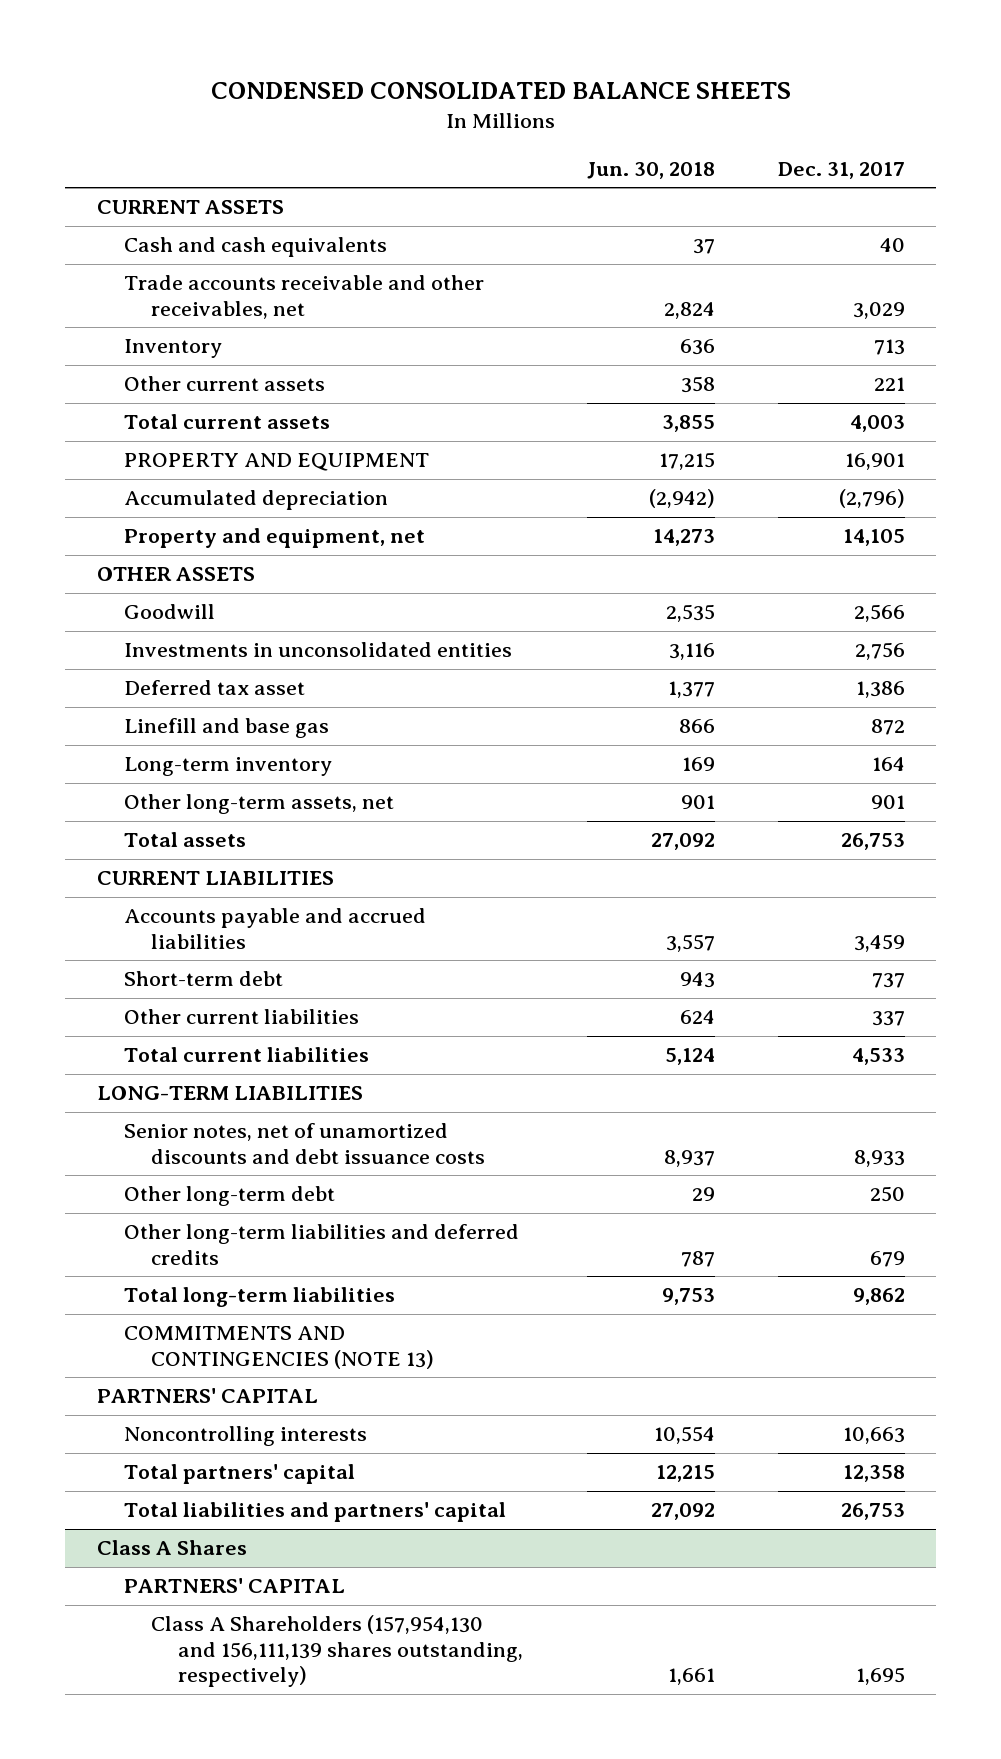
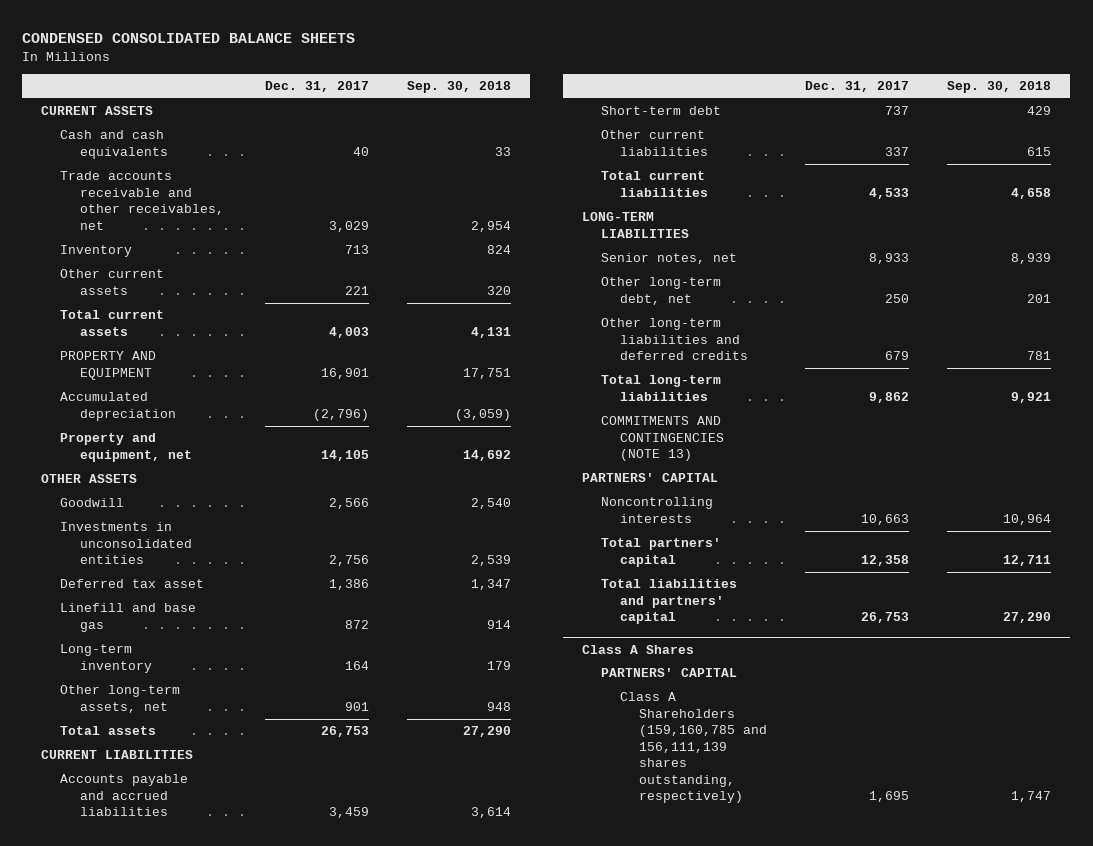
- | Jun. 30, 2018 | Dec. 31, 2017
+ | Dec. 31, 2017 | Sep. 30, 2018
- Senior notes, net of unamortized discounts and debt issuance costs | 8,937 | 8,933
- Other long-term debt | 29 | 250
+ Senior notes, net | 8,933 | 8,939
+ Other long-term debt, net | 250 | 201
@ Class A Shares
- Class A Shareholders (157,954,130 and 156,111,139 shares outstanding, respectively) | 1,661 | 1,695
+ Class A Shareholders (159,160,785 and 156,111,139 shares outstanding, respectively) | 1,695 | 1,747

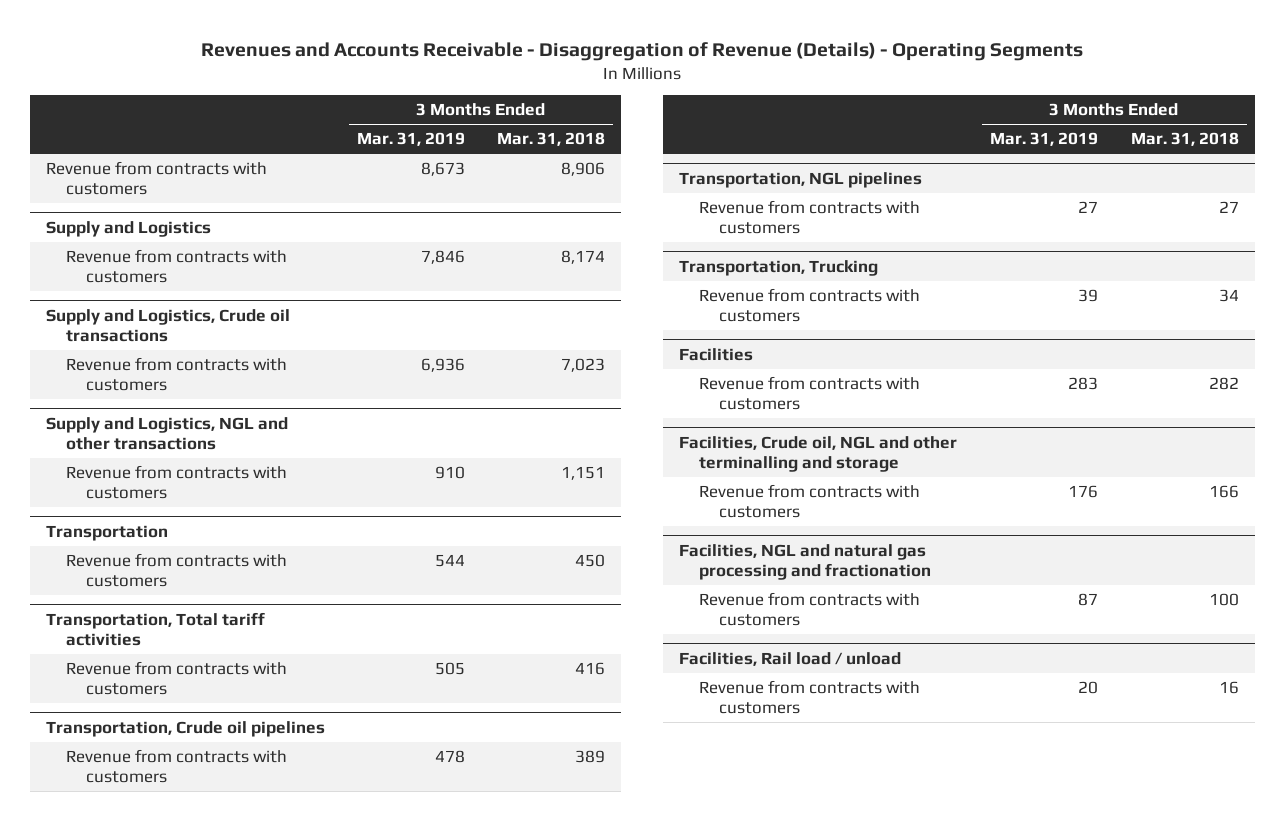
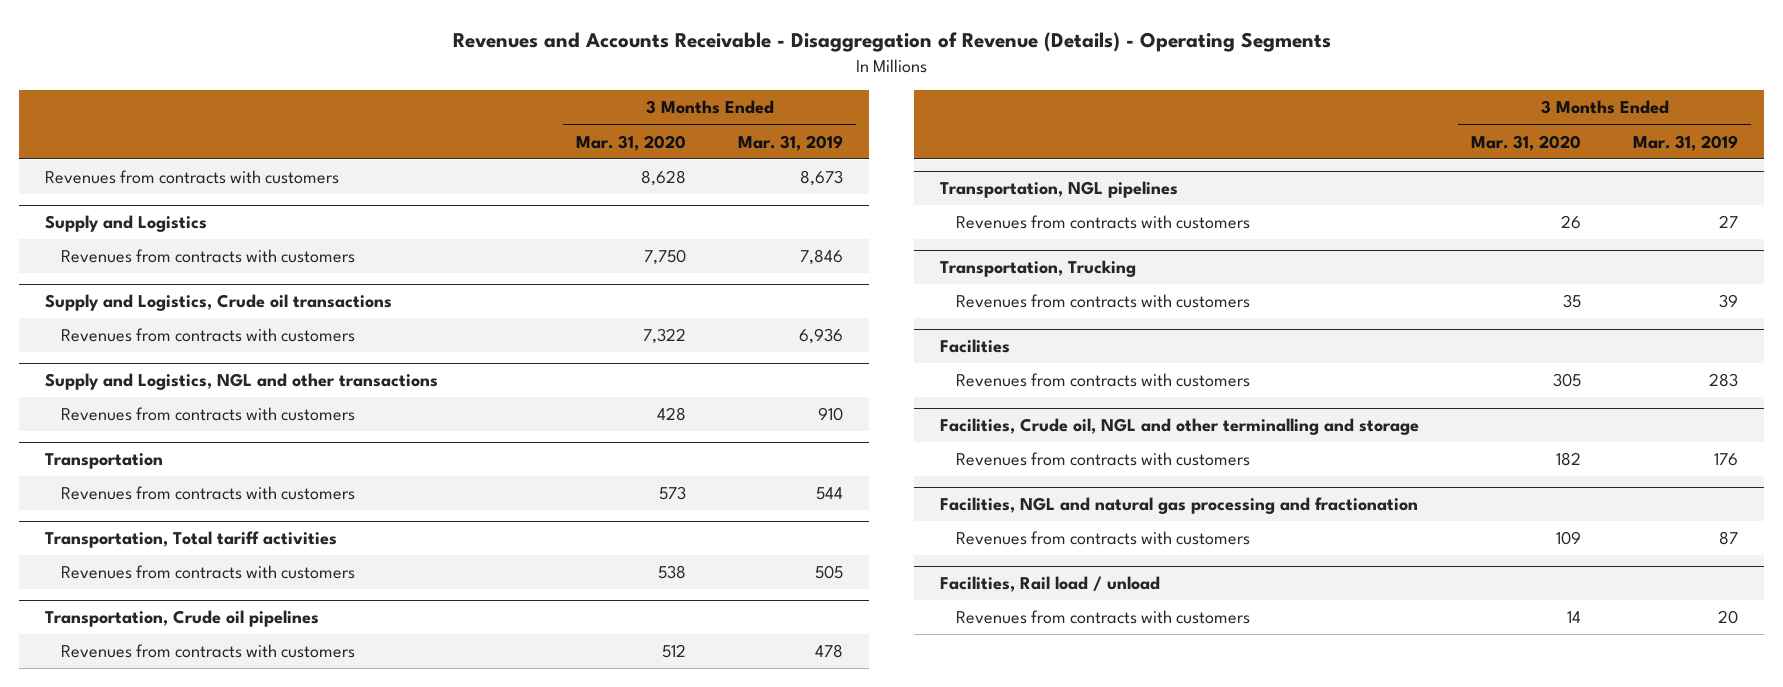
- | 3 Months Ended Mar. 31, 2019 | 3 Months Ended Mar. 31, 2018
+ | 3 Months Ended Mar. 31, 2020 | 3 Months Ended Mar. 31, 2019
- Revenue from contracts with customers | 8,673 | 8,906
+ Revenues from contracts with customers | 8,628 | 8,673
@ Supply and Logistics
- Revenue from contracts with customers | 7,846 | 8,174
+ Revenues from contracts with customers | 7,750 | 7,846
@ Supply and Logistics, Crude oil transactions
- Revenue from contracts with customers | 6,936 | 7,023
+ Revenues from contracts with customers | 7,322 | 6,936
@ Supply and Logistics, NGL and other transactions
- Revenue from contracts with customers | 910 | 1,151
+ Revenues from contracts with customers | 428 | 910
@ Transportation
- Revenue from contracts with customers | 544 | 450
+ Revenues from contracts with customers | 573 | 544
@ Transportation, Total tariff activities
- Revenue from contracts with customers | 505 | 416
+ Revenues from contracts with customers | 538 | 505
@ Transportation, Crude oil pipelines
- Revenue from contracts with customers | 478 | 389
+ Revenues from contracts with customers | 512 | 478
@ Transportation, NGL pipelines
- Revenue from contracts with customers | 27 | 27
+ Revenues from contracts with customers | 26 | 27
@ Transportation, Trucking
- Revenue from contracts with customers | 39 | 34
+ Revenues from contracts with customers | 35 | 39
@ Facilities
- Revenue from contracts with customers | 283 | 282
+ Revenues from contracts with customers | 305 | 283
@ Facilities, Crude oil, NGL and other terminalling and storage
- Revenue from contracts with customers | 176 | 166
+ Revenues from contracts with customers | 182 | 176
@ Facilities, NGL and natural gas processing and fractionation
- Revenue from contracts with customers | 87 | 100
+ Revenues from contracts with customers | 109 | 87
@ Facilities, Rail load / unload
- Revenue from contracts with customers | 20 | 16
+ Revenues from contracts with customers | 14 | 20

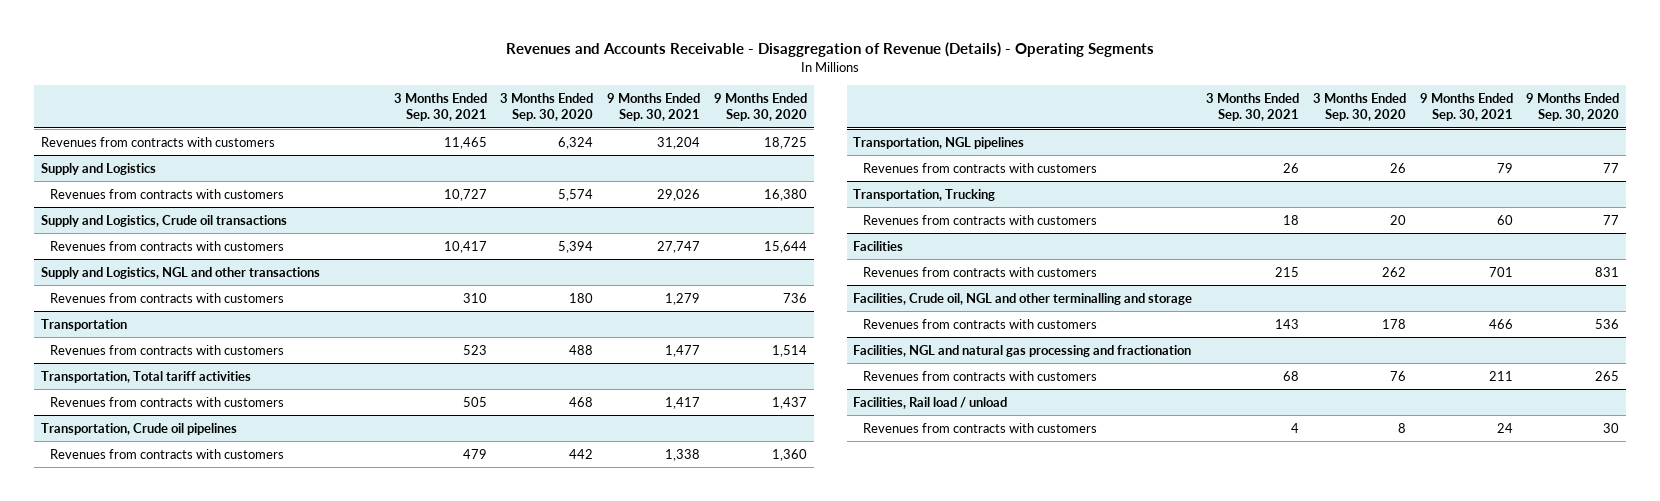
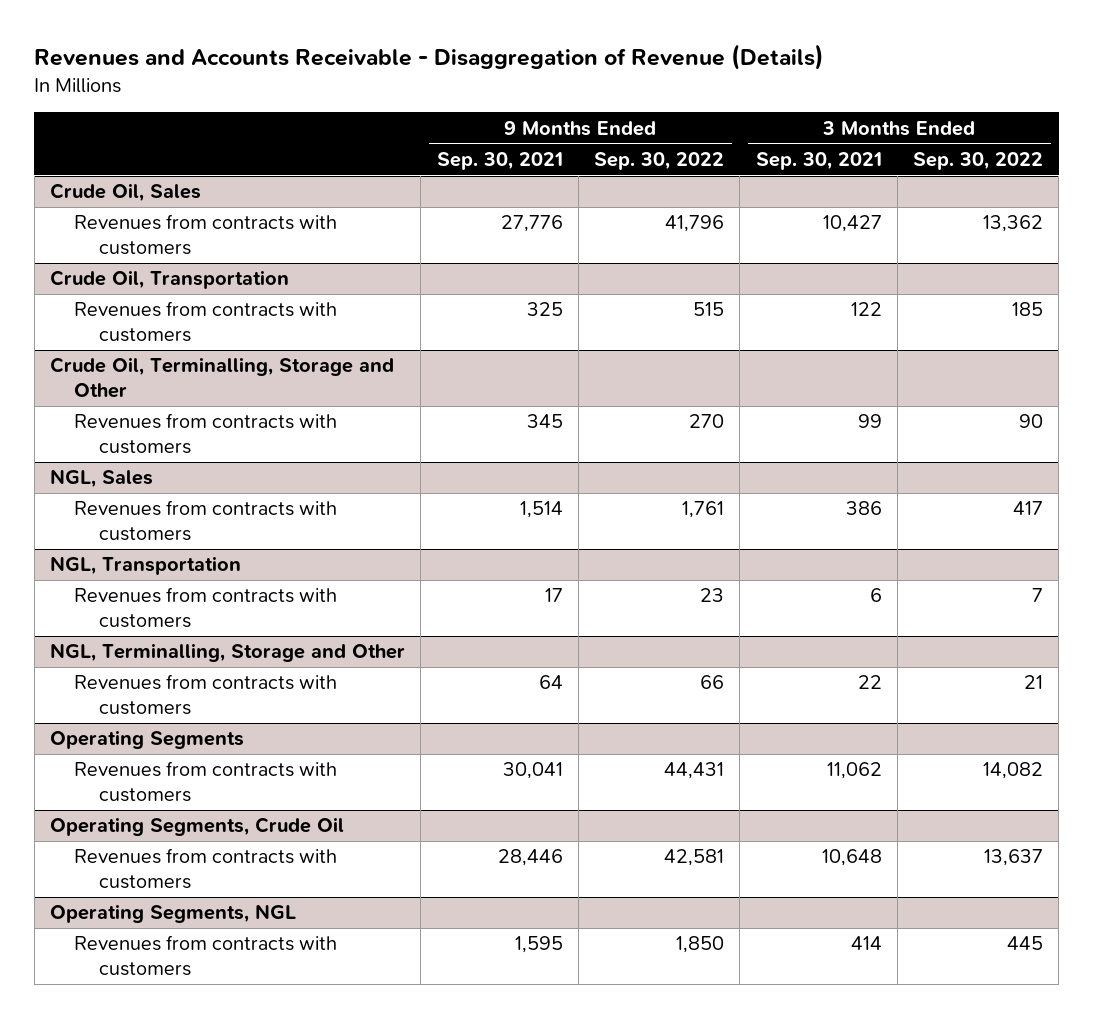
- Revenues and Accounts Receivable - Disaggregation of Revenue (Details) - Operating Segments
+ Revenues and Accounts Receivable - Disaggregation of Revenue (Details)
- | 3 Months Ended Sep. 30, 2021 | 3 Months Ended Sep. 30, 2020 | 9 Months Ended Sep. 30, 2021 | 9 Months Ended Sep. 30, 2020
+ | 9 Months Ended Sep. 30, 2021 | 9 Months Ended Sep. 30, 2022 | 3 Months Ended Sep. 30, 2021 | 3 Months Ended Sep. 30, 2022
- Revenues from contracts with customers | 11,465 | 6,324 | 31,204 | 18,725
- Supply and Logistics
- Revenues from contracts with customers | 10,727 | 5,574 | 29,026 | 16,380
- Supply and Logistics, Crude oil transactions
- Revenues from contracts with customers | 10,417 | 5,394 | 27,747 | 15,644
- Supply and Logistics, NGL and other transactions
- Revenues from contracts with customers | 310 | 180 | 1,279 | 736
- Transportation
- Revenues from contracts with customers | 523 | 488 | 1,477 | 1,514
- Transportation, Total tariff activities
- Revenues from contracts with customers | 505 | 468 | 1,417 | 1,437
- Transportation, Crude oil pipelines
- Revenues from contracts with customers | 479 | 442 | 1,338 | 1,360
- Transportation, NGL pipelines
- Revenues from contracts with customers | 26 | 26 | 79 | 77
- Transportation, Trucking
- Revenues from contracts with customers | 18 | 20 | 60 | 77
- Facilities
- Revenues from contracts with customers | 215 | 262 | 701 | 831
- Facilities, Crude oil, NGL and other terminalling and storage
- Revenues from contracts with customers | 143 | 178 | 466 | 536
- Facilities, NGL and natural gas processing and fractionation
- Revenues from contracts with customers | 68 | 76 | 211 | 265
- Facilities, Rail load / unload
- Revenues from contracts with customers | 4 | 8 | 24 | 30
+ Crude Oil, Sales
+ Revenues from contracts with customers | 27,776 | 41,796 | 10,427 | 13,362
+ Crude Oil, Transportation
+ Revenues from contracts with customers | 325 | 515 | 122 | 185
+ Crude Oil, Terminalling, Storage and Other
+ Revenues from contracts with customers | 345 | 270 | 99 | 90
+ NGL, Sales
+ Revenues from contracts with customers | 1,514 | 1,761 | 386 | 417
+ NGL, Transportation
+ Revenues from contracts with customers | 17 | 23 | 6 | 7
+ NGL, Terminalling, Storage and Other
+ Revenues from contracts with customers | 64 | 66 | 22 | 21
+ Operating Segments
+ Revenues from contracts with customers | 30,041 | 44,431 | 11,062 | 14,082
+ Operating Segments, Crude Oil
+ Revenues from contracts with customers | 28,446 | 42,581 | 10,648 | 13,637
+ Operating Segments, NGL
+ Revenues from contracts with customers | 1,595 | 1,850 | 414 | 445

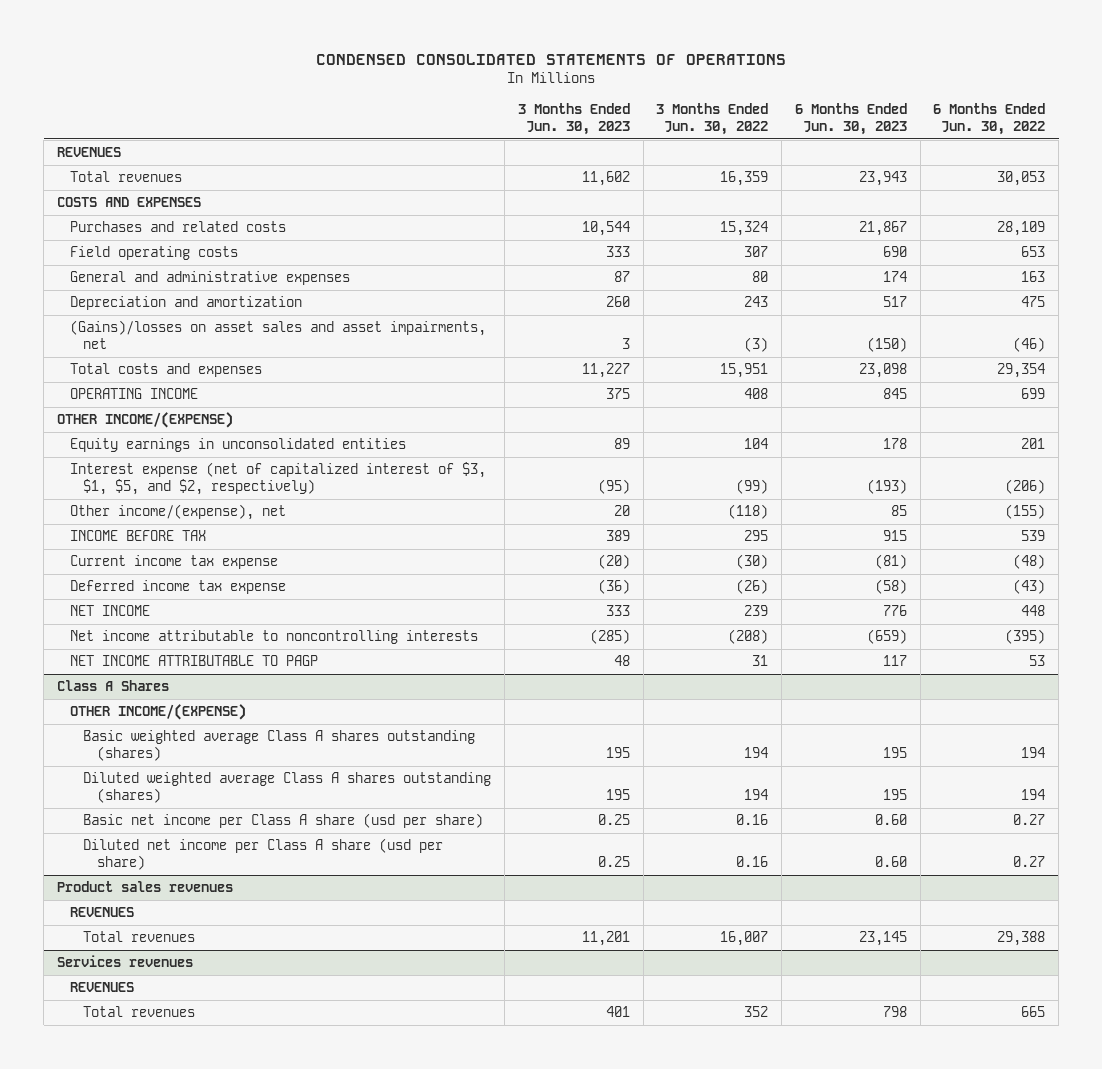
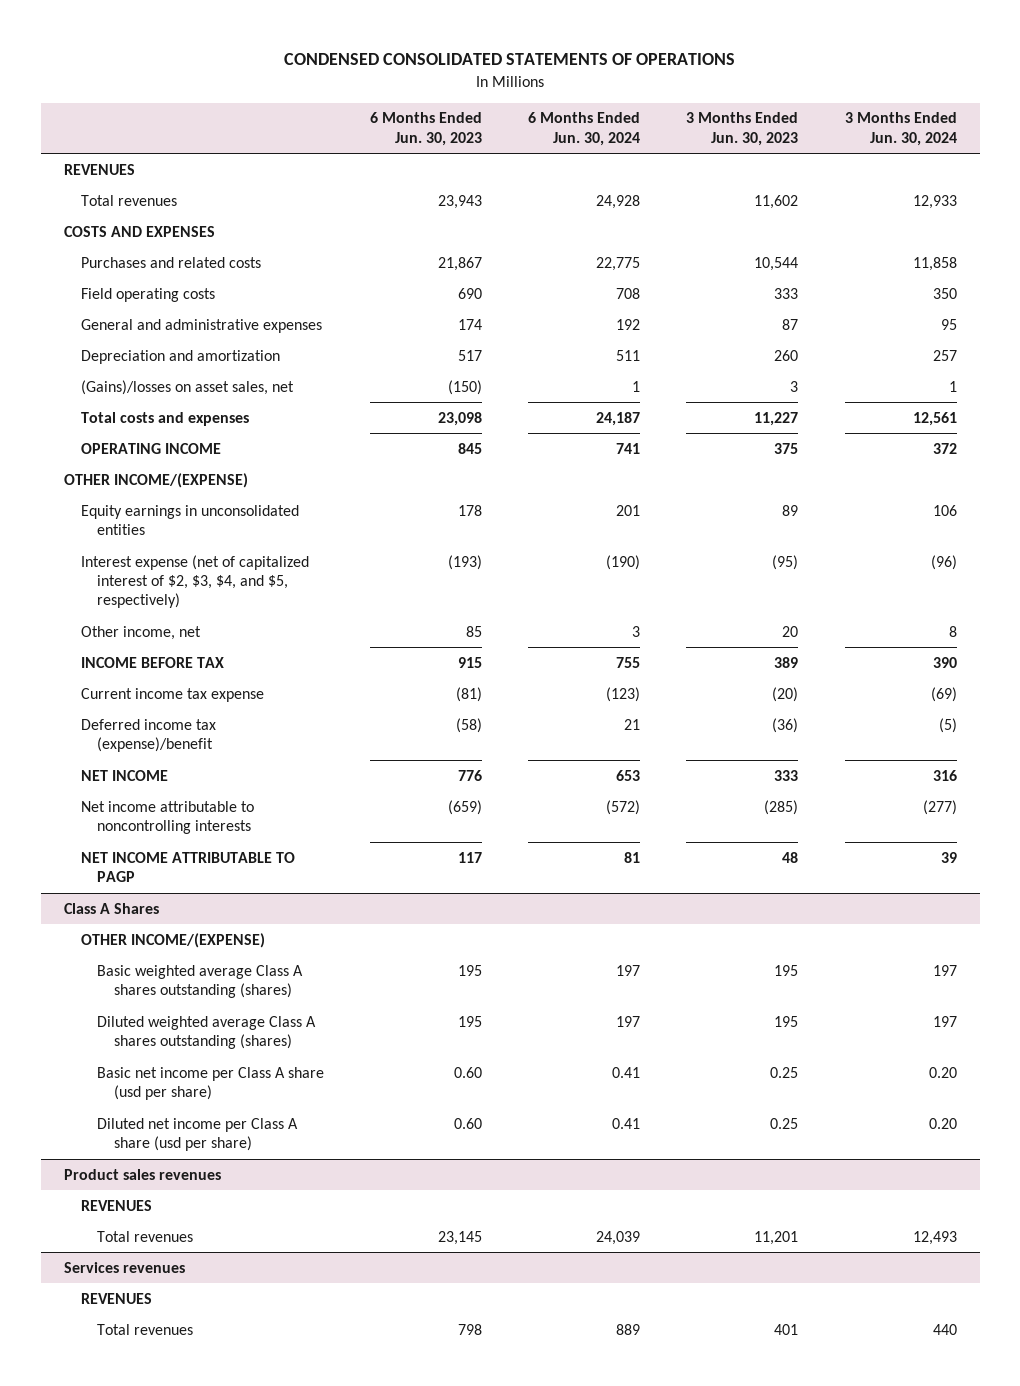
- | 3 Months Ended Jun. 30, 2023 | 3 Months Ended Jun. 30, 2022 | 6 Months Ended Jun. 30, 2023 | 6 Months Ended Jun. 30, 2022
+ | 6 Months Ended Jun. 30, 2023 | 6 Months Ended Jun. 30, 2024 | 3 Months Ended Jun. 30, 2023 | 3 Months Ended Jun. 30, 2024
- (Gains)/losses on asset sales and asset impairments, net | 3 | (3) | (150) | (46)
+ (Gains)/losses on asset sales, net | (150) | 1 | 3 | 1
- Interest expense (net of capitalized interest of $3, $1, $5, and $2, respectively) | (95) | (99) | (193) | (206)
- Other income/(expense), net | 20 | (118) | 85 | (155)
+ Interest expense (net of capitalized interest of $2, $3, $4, and $5, respectively) | (193) | (190) | (95) | (96)
+ Other income, net | 85 | 3 | 20 | 8
- Deferred income tax expense | (36) | (26) | (58) | (43)
+ Deferred income tax (expense)/benefit | (58) | 21 | (36) | (5)

